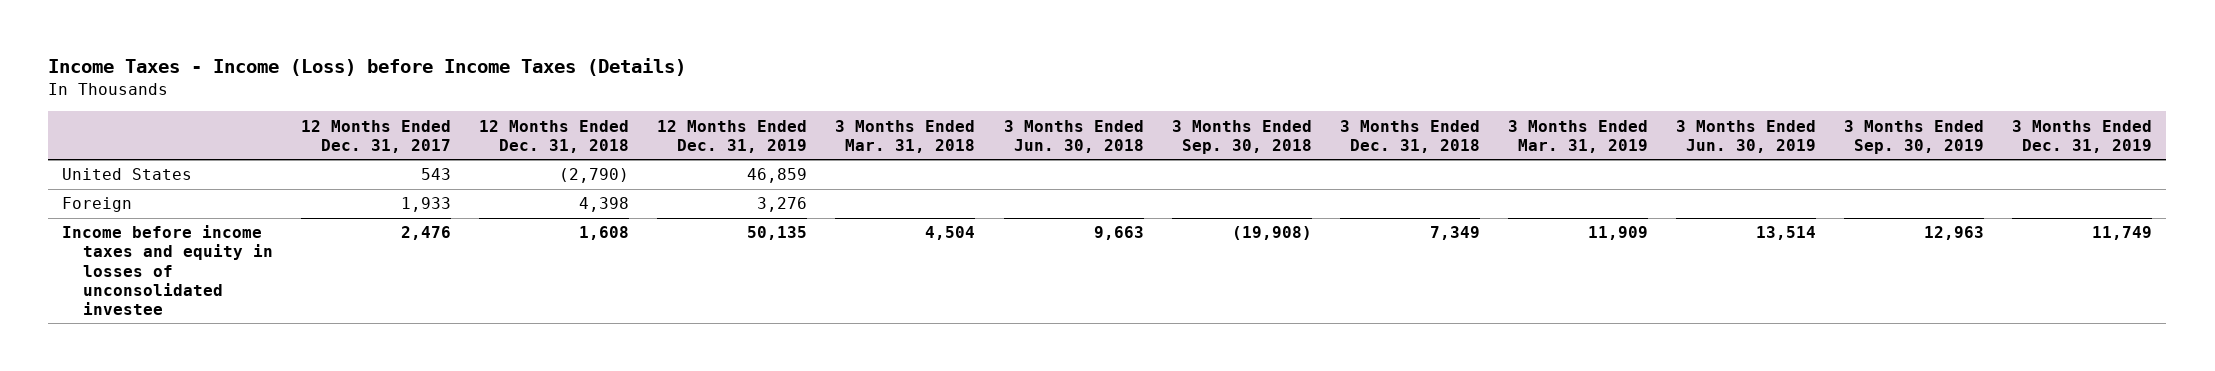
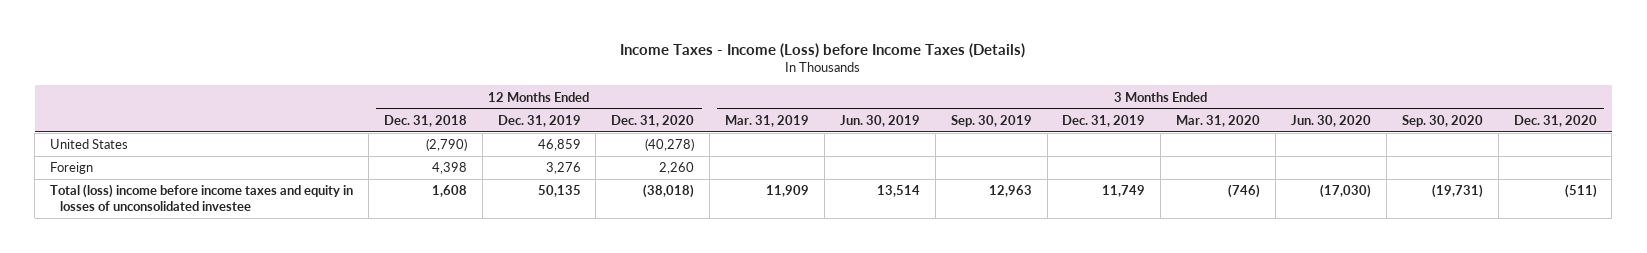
- | 12 Months Ended Dec. 31, 2017 | 12 Months Ended Dec. 31, 2018 | 12 Months Ended Dec. 31, 2019 | 3 Months Ended Mar. 31, 2018 | 3 Months Ended Jun. 30, 2018 | 3 Months Ended Sep. 30, 2018 | 3 Months Ended Dec. 31, 2018 | 3 Months Ended Mar. 31, 2019 | 3 Months Ended Jun. 30, 2019 | 3 Months Ended Sep. 30, 2019 | 3 Months Ended Dec. 31, 2019
+ | 12 Months Ended Dec. 31, 2018 | 12 Months Ended Dec. 31, 2019 | 12 Months Ended Dec. 31, 2020 | 3 Months Ended Mar. 31, 2019 | 3 Months Ended Jun. 30, 2019 | 3 Months Ended Sep. 30, 2019 | 3 Months Ended Dec. 31, 2019 | 3 Months Ended Mar. 31, 2020 | 3 Months Ended Jun. 30, 2020 | 3 Months Ended Sep. 30, 2020 | 3 Months Ended Dec. 31, 2020
- Income before income taxes and equity in losses of unconsolidated investee | 2,476 | 1,608 | 50,135 | 4,504 | 9,663 | (19,908) | 7,349 | 11,909 | 13,514 | 12,963 | 11,749
+ Total (loss) income before income taxes and equity in losses of unconsolidated investee | 1,608 | 50,135 | (38,018) | 11,909 | 13,514 | 12,963 | 11,749 | (746) | (17,030) | (19,731) | (511)

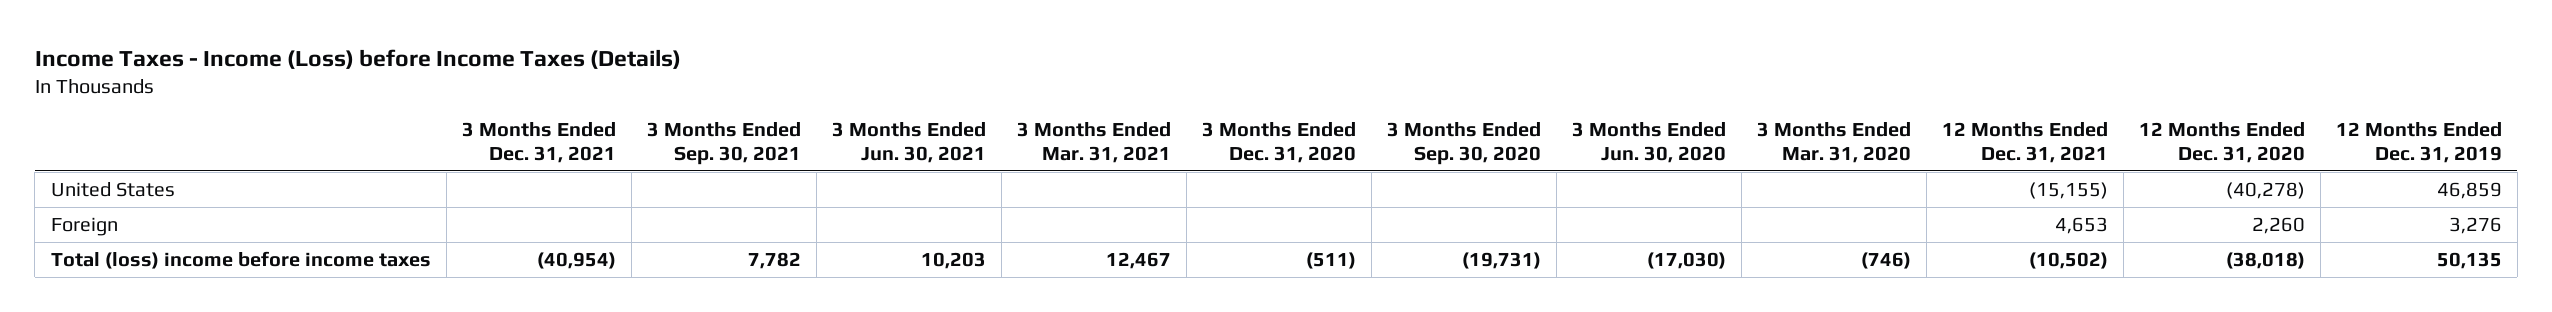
- | 12 Months Ended Dec. 31, 2018 | 12 Months Ended Dec. 31, 2019 | 12 Months Ended Dec. 31, 2020 | 3 Months Ended Mar. 31, 2019 | 3 Months Ended Jun. 30, 2019 | 3 Months Ended Sep. 30, 2019 | 3 Months Ended Dec. 31, 2019 | 3 Months Ended Mar. 31, 2020 | 3 Months Ended Jun. 30, 2020 | 3 Months Ended Sep. 30, 2020 | 3 Months Ended Dec. 31, 2020
+ | 3 Months Ended Dec. 31, 2021 | 3 Months Ended Sep. 30, 2021 | 3 Months Ended Jun. 30, 2021 | 3 Months Ended Mar. 31, 2021 | 3 Months Ended Dec. 31, 2020 | 3 Months Ended Sep. 30, 2020 | 3 Months Ended Jun. 30, 2020 | 3 Months Ended Mar. 31, 2020 | 12 Months Ended Dec. 31, 2021 | 12 Months Ended Dec. 31, 2020 | 12 Months Ended Dec. 31, 2019
- Total (loss) income before income taxes and equity in losses of unconsolidated investee | 1,608 | 50,135 | (38,018) | 11,909 | 13,514 | 12,963 | 11,749 | (746) | (17,030) | (19,731) | (511)
+ Total (loss) income before income taxes | (40,954) | 7,782 | 10,203 | 12,467 | (511) | (19,731) | (17,030) | (746) | (10,502) | (38,018) | 50,135

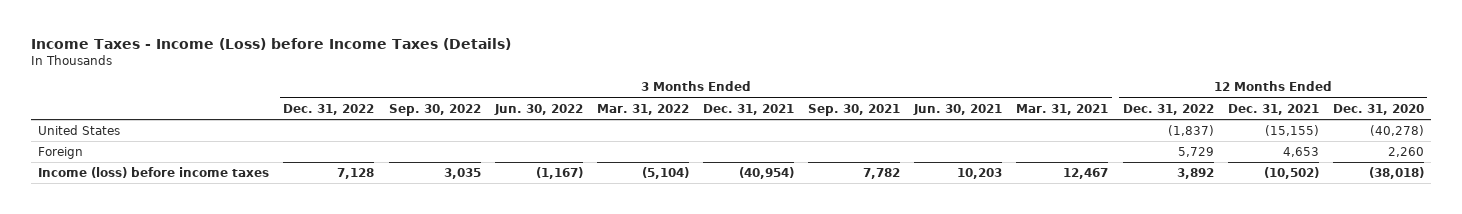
- | 3 Months Ended Dec. 31, 2021 | 3 Months Ended Sep. 30, 2021 | 3 Months Ended Jun. 30, 2021 | 3 Months Ended Mar. 31, 2021 | 3 Months Ended Dec. 31, 2020 | 3 Months Ended Sep. 30, 2020 | 3 Months Ended Jun. 30, 2020 | 3 Months Ended Mar. 31, 2020 | 12 Months Ended Dec. 31, 2021 | 12 Months Ended Dec. 31, 2020 | 12 Months Ended Dec. 31, 2019
+ | 3 Months Ended Dec. 31, 2022 | 3 Months Ended Sep. 30, 2022 | 3 Months Ended Jun. 30, 2022 | 3 Months Ended Mar. 31, 2022 | 3 Months Ended Dec. 31, 2021 | 3 Months Ended Sep. 30, 2021 | 3 Months Ended Jun. 30, 2021 | 3 Months Ended Mar. 31, 2021 | 12 Months Ended Dec. 31, 2022 | 12 Months Ended Dec. 31, 2021 | 12 Months Ended Dec. 31, 2020
- Total (loss) income before income taxes | (40,954) | 7,782 | 10,203 | 12,467 | (511) | (19,731) | (17,030) | (746) | (10,502) | (38,018) | 50,135
+ Income (loss) before income taxes | 7,128 | 3,035 | (1,167) | (5,104) | (40,954) | 7,782 | 10,203 | 12,467 | 3,892 | (10,502) | (38,018)

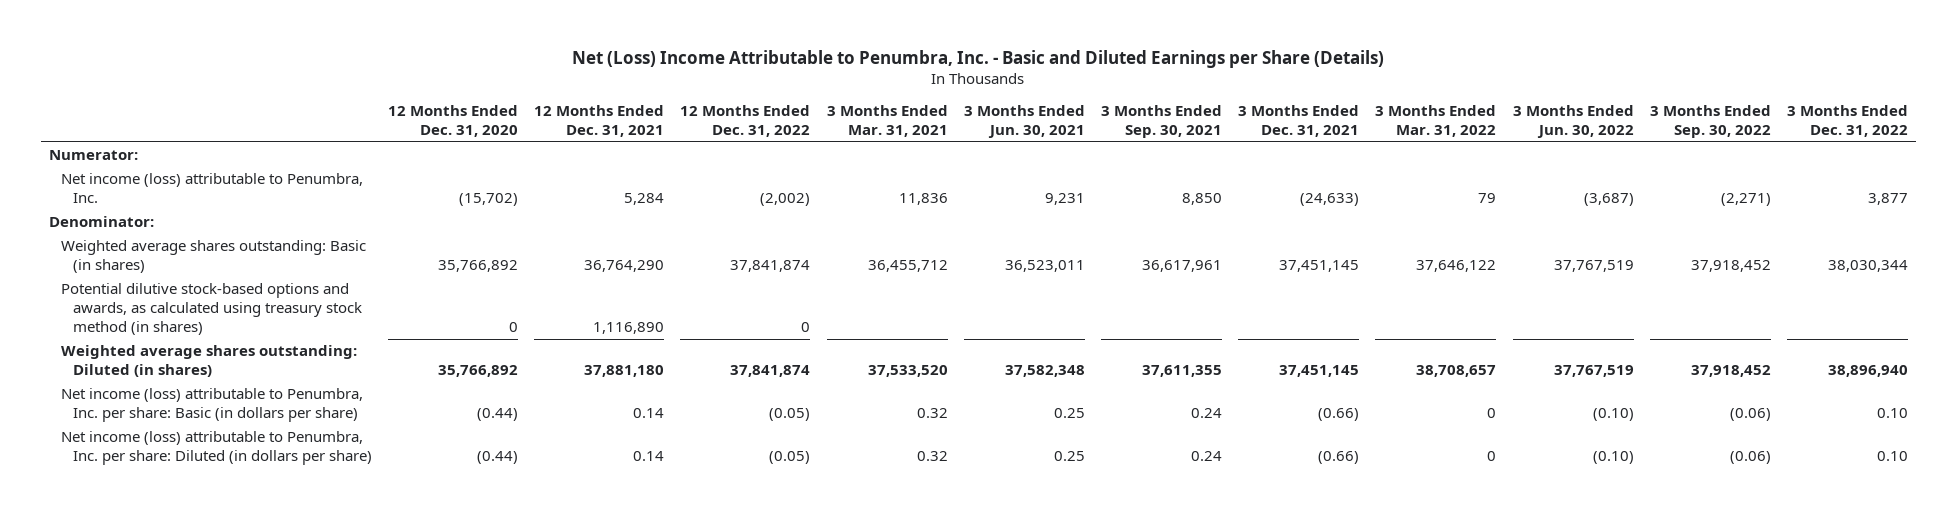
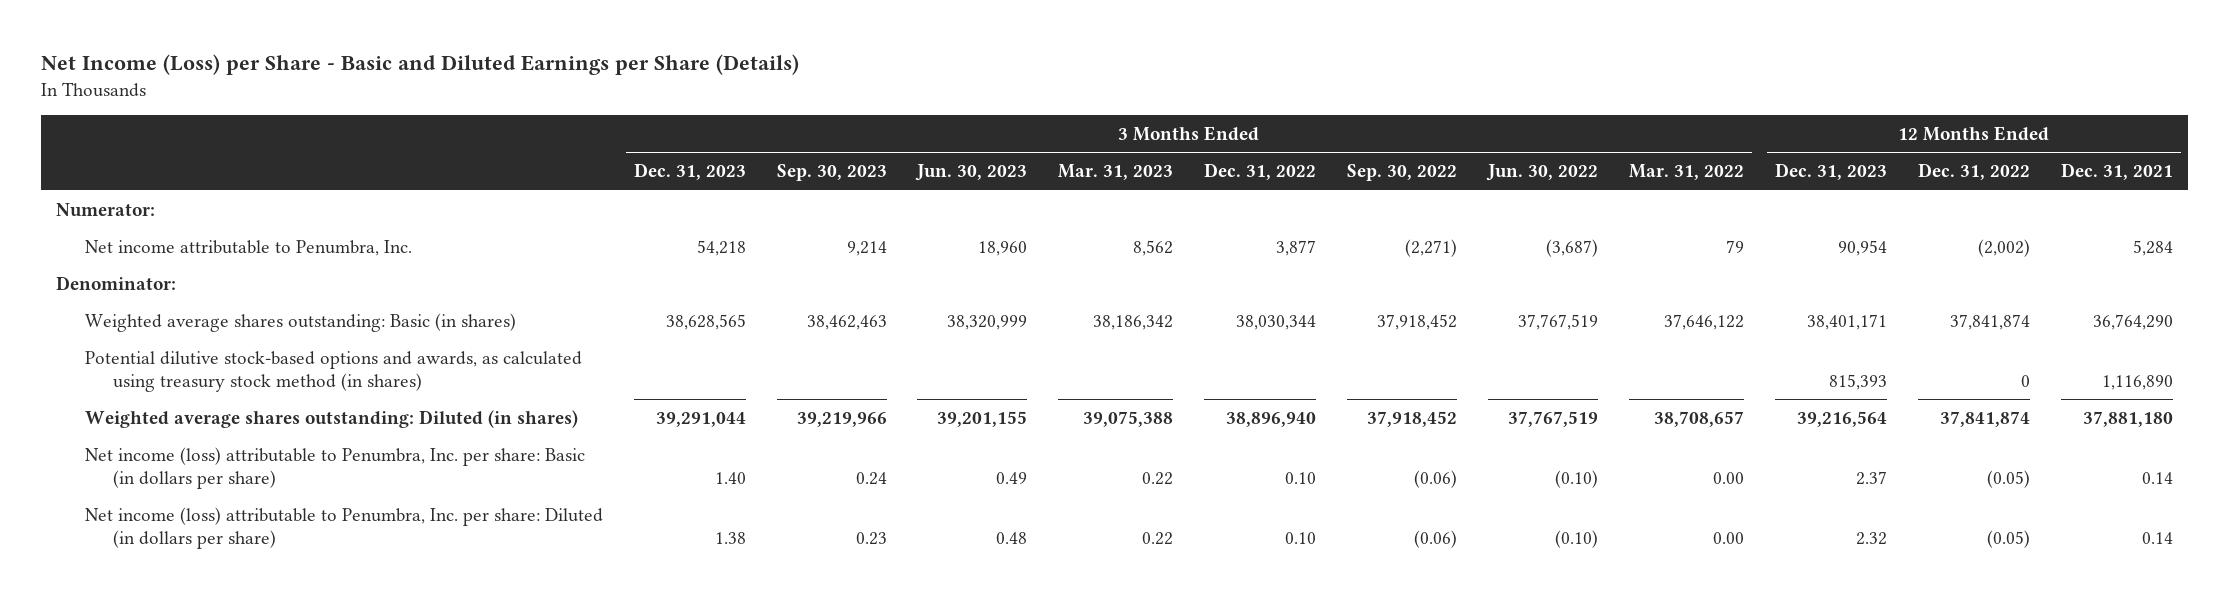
- Net (Loss) Income Attributable to Penumbra, Inc. - Basic and Diluted Earnings per Share (Details)
+ Net Income (Loss) per Share - Basic and Diluted Earnings per Share (Details)
- | 12 Months Ended Dec. 31, 2020 | 12 Months Ended Dec. 31, 2021 | 12 Months Ended Dec. 31, 2022 | 3 Months Ended Mar. 31, 2021 | 3 Months Ended Jun. 30, 2021 | 3 Months Ended Sep. 30, 2021 | 3 Months Ended Dec. 31, 2021 | 3 Months Ended Mar. 31, 2022 | 3 Months Ended Jun. 30, 2022 | 3 Months Ended Sep. 30, 2022 | 3 Months Ended Dec. 31, 2022
+ | 3 Months Ended Dec. 31, 2023 | 3 Months Ended Sep. 30, 2023 | 3 Months Ended Jun. 30, 2023 | 3 Months Ended Mar. 31, 2023 | 3 Months Ended Dec. 31, 2022 | 3 Months Ended Sep. 30, 2022 | 3 Months Ended Jun. 30, 2022 | 3 Months Ended Mar. 31, 2022 | 12 Months Ended Dec. 31, 2023 | 12 Months Ended Dec. 31, 2022 | 12 Months Ended Dec. 31, 2021
- Net income (loss) attributable to Penumbra, Inc. | (15,702) | 5,284 | (2,002) | 11,836 | 9,231 | 8,850 | (24,633) | 79 | (3,687) | (2,271) | 3,877
+ Net income attributable to Penumbra, Inc. | 54,218 | 9,214 | 18,960 | 8,562 | 3,877 | (2,271) | (3,687) | 79 | 90,954 | (2,002) | 5,284
- Net income (loss) attributable to Penumbra, Inc. per share: Basic (in dollars per share) | (0.44) | 0.14 | (0.05) | 0.32 | 0.25 | 0.24 | (0.66) | 0 | (0.10) | (0.06) | 0.10
- Net income (loss) attributable to Penumbra, Inc. per share: Diluted (in dollars per share) | (0.44) | 0.14 | (0.05) | 0.32 | 0.25 | 0.24 | (0.66) | 0 | (0.10) | (0.06) | 0.10
+ Net income (loss) attributable to Penumbra, Inc. per share: Basic (in dollars per share) | 1.40 | 0.24 | 0.49 | 0.22 | 0.10 | (0.06) | (0.10) | 0.00 | 2.37 | (0.05) | 0.14
+ Net income (loss) attributable to Penumbra, Inc. per share: Diluted (in dollars per share) | 1.38 | 0.23 | 0.48 | 0.22 | 0.10 | (0.06) | (0.10) | 0.00 | 2.32 | (0.05) | 0.14

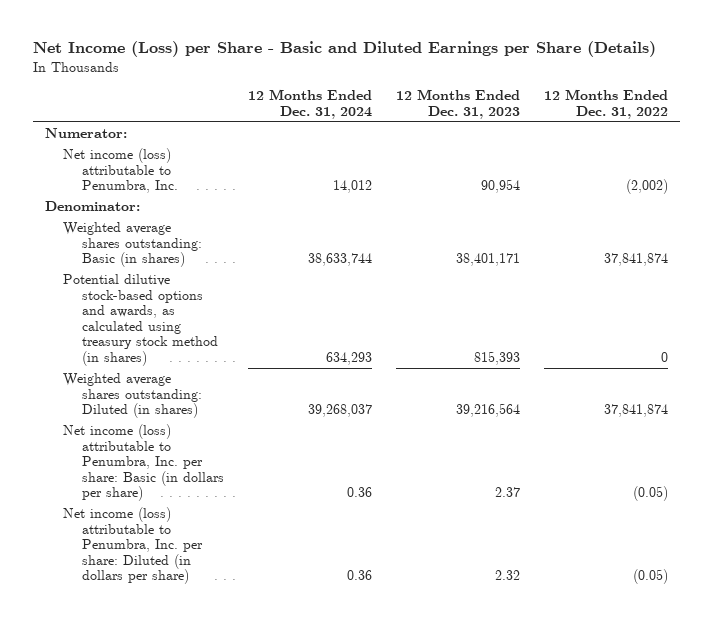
- | 3 Months Ended Dec. 31, 2023 | 3 Months Ended Sep. 30, 2023 | 3 Months Ended Jun. 30, 2023 | 3 Months Ended Mar. 31, 2023 | 3 Months Ended Dec. 31, 2022 | 3 Months Ended Sep. 30, 2022 | 3 Months Ended Jun. 30, 2022 | 3 Months Ended Mar. 31, 2022 | 12 Months Ended Dec. 31, 2023 | 12 Months Ended Dec. 31, 2022 | 12 Months Ended Dec. 31, 2021
+ | 12 Months Ended Dec. 31, 2024 | 12 Months Ended Dec. 31, 2023 | 12 Months Ended Dec. 31, 2022
- Net income attributable to Penumbra, Inc. | 54,218 | 9,214 | 18,960 | 8,562 | 3,877 | (2,271) | (3,687) | 79 | 90,954 | (2,002) | 5,284
+ Net income (loss) attributable to Penumbra, Inc. | 14,012 | 90,954 | (2,002)

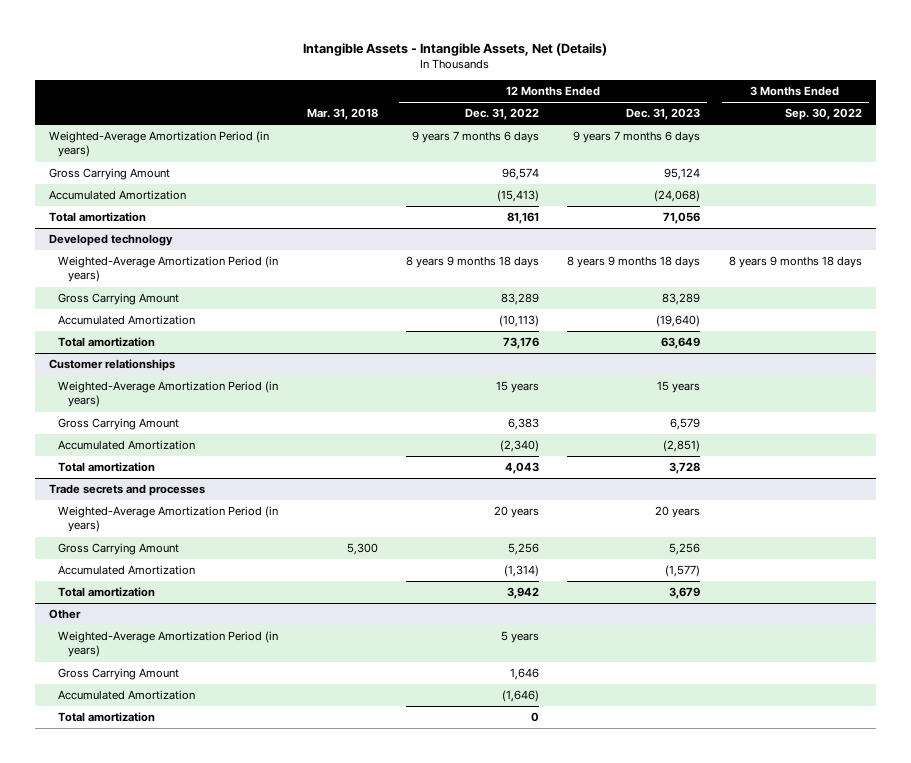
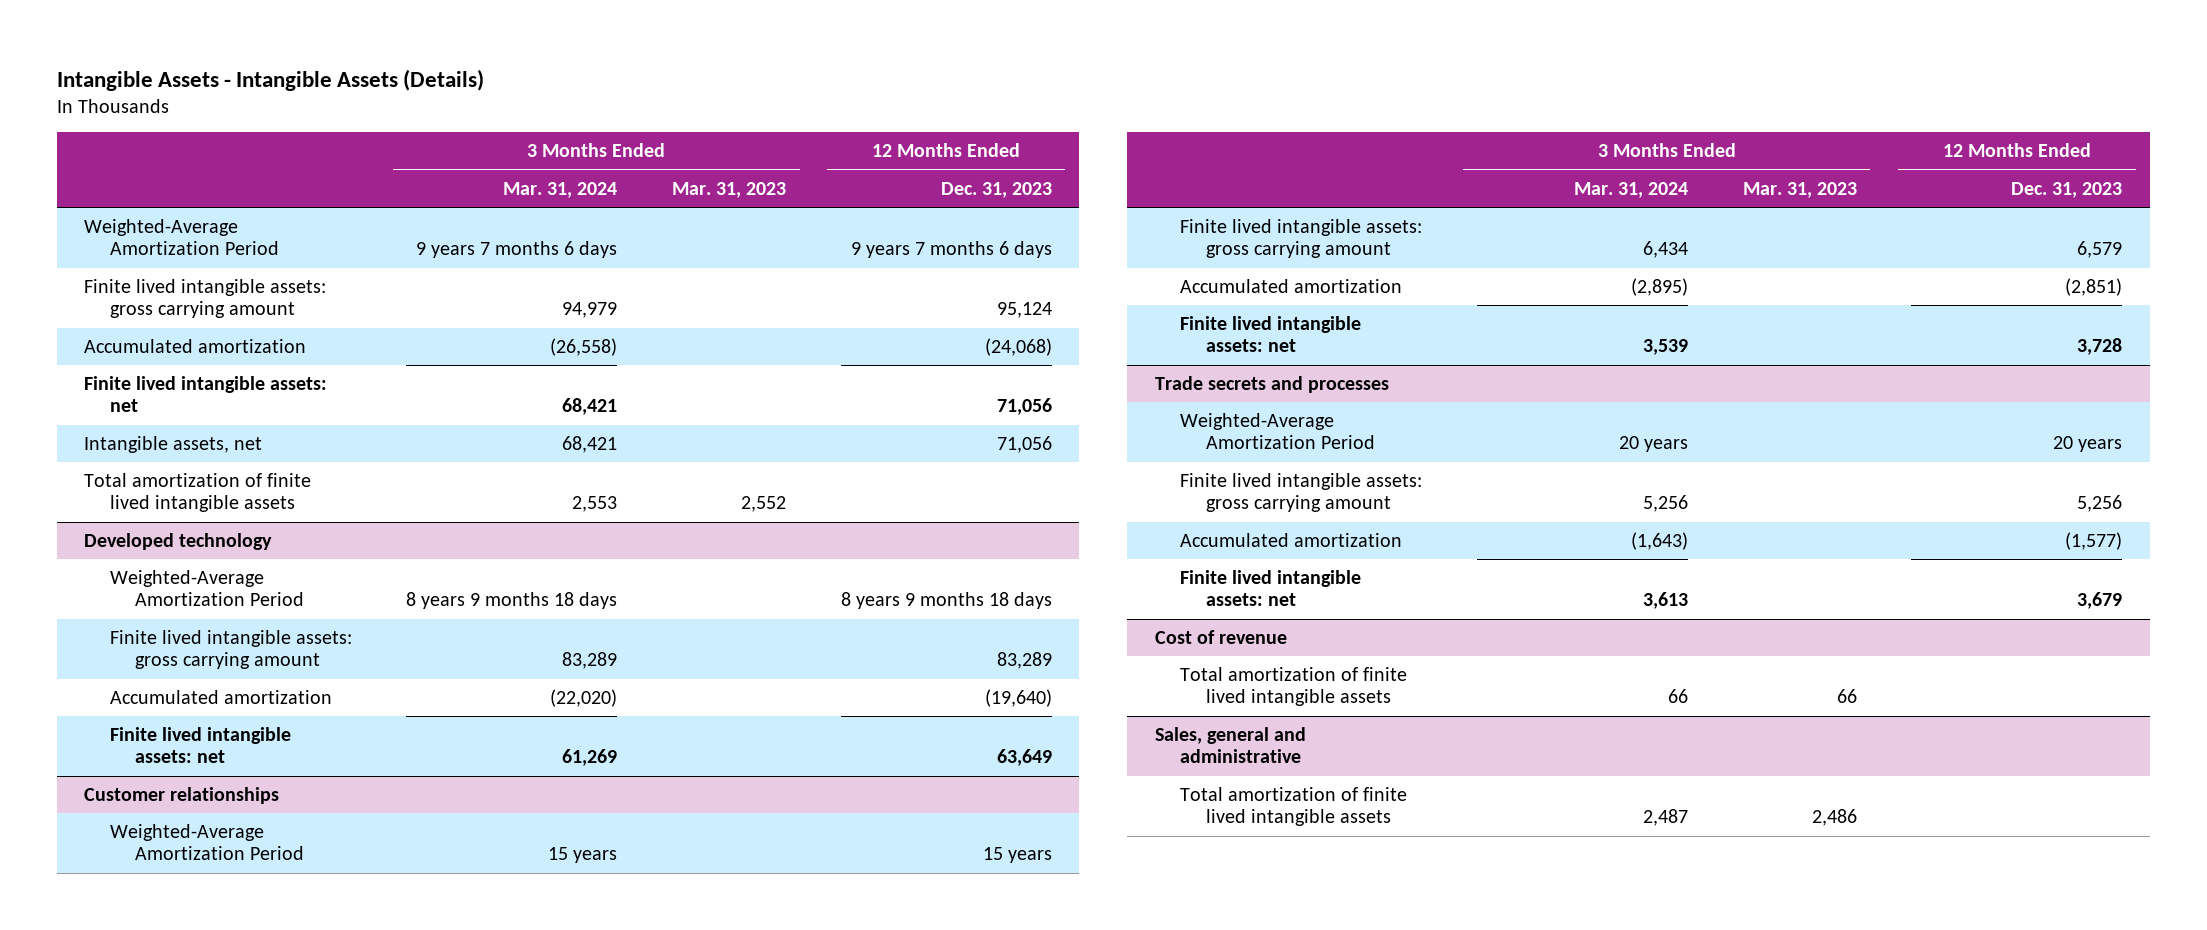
- Intangible Assets - Intangible Assets, Net (Details)
+ Intangible Assets - Intangible Assets (Details)
- | Mar. 31, 2018 | 12 Months Ended Dec. 31, 2022 | 12 Months Ended Dec. 31, 2023 | 3 Months Ended Sep. 30, 2022
+ | 3 Months Ended Mar. 31, 2024 | 3 Months Ended Mar. 31, 2023 | 12 Months Ended Dec. 31, 2023
- Weighted-Average Amortization Period (in years) | | 9 years 7 months 6 days | 9 years 7 months 6 days |
- Gross Carrying Amount | | 96,574 | 95,124 |
- Accumulated Amortization | | (15,413) | (24,068) |
- Total amortization | | 81,161 | 71,056 |
+ Weighted-Average Amortization Period | 9 years 7 months 6 days | | 9 years 7 months 6 days
+ Finite lived intangible assets: gross carrying amount | 94,979 | | 95,124
+ Accumulated amortization | (26,558) | | (24,068)
+ Finite lived intangible assets: net | 68,421 | | 71,056
+ Intangible assets, net | 68,421 | | 71,056
+ Total amortization of finite lived intangible assets | 2,553 | 2,552 |
@ Developed technology
- Weighted-Average Amortization Period (in years) | | 8 years 9 months 18 days | 8 years 9 months 18 days | 8 years 9 months 18 days
- Gross Carrying Amount | | 83,289 | 83,289 |
- Accumulated Amortization | | (10,113) | (19,640) |
- Total amortization | | 73,176 | 63,649 |
+ Weighted-Average Amortization Period | 8 years 9 months 18 days | | 8 years 9 months 18 days
+ Finite lived intangible assets: gross carrying amount | 83,289 | | 83,289
+ Accumulated amortization | (22,020) | | (19,640)
+ Finite lived intangible assets: net | 61,269 | | 63,649
@ Customer relationships
- Weighted-Average Amortization Period (in years) | | 15 years | 15 years |
- Gross Carrying Amount | | 6,383 | 6,579 |
- Accumulated Amortization | | (2,340) | (2,851) |
- Total amortization | | 4,043 | 3,728 |
+ Weighted-Average Amortization Period | 15 years | | 15 years
+ Finite lived intangible assets: gross carrying amount | 6,434 | | 6,579
+ Accumulated amortization | (2,895) | | (2,851)
+ Finite lived intangible assets: net | 3,539 | | 3,728
@ Trade secrets and processes
- Weighted-Average Amortization Period (in years) | | 20 years | 20 years |
- Gross Carrying Amount | 5,300 | 5,256 | 5,256 |
- Accumulated Amortization | | (1,314) | (1,577) |
- Total amortization | | 3,942 | 3,679 |
- Other
- Weighted-Average Amortization Period (in years) | | 5 years | |
- Gross Carrying Amount | | 1,646 | |
- Accumulated Amortization | | (1,646) | |
- Total amortization | | 0 | |
@ Trade secrets and processes
+ Weighted-Average Amortization Period | 20 years | | 20 years
+ Finite lived intangible assets: gross carrying amount | 5,256 | | 5,256
+ Accumulated amortization | (1,643) | | (1,577)
+ Finite lived intangible assets: net | 3,613 | | 3,679
+ Cost of revenue
+ Total amortization of finite lived intangible assets | 66 | 66 |
+ Sales, general and administrative
+ Total amortization of finite lived intangible assets | 2,487 | 2,486 |

